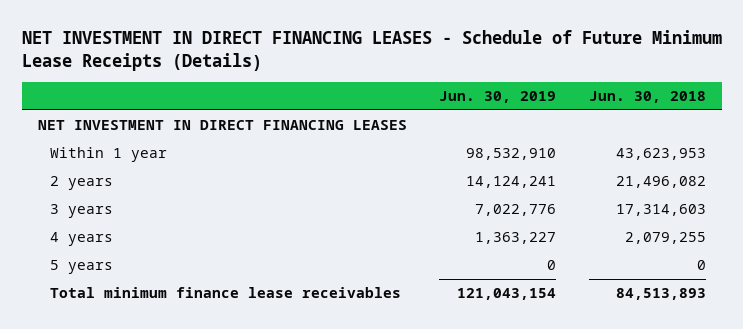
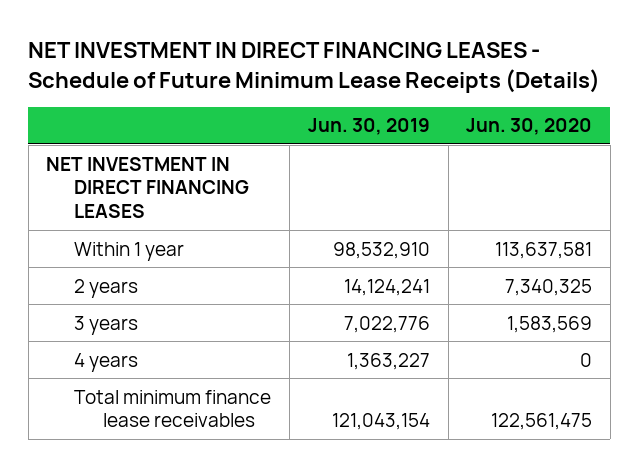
- | Jun. 30, 2019 | Jun. 30, 2018
+ | Jun. 30, 2019 | Jun. 30, 2020
- 5 years | 0 | 0

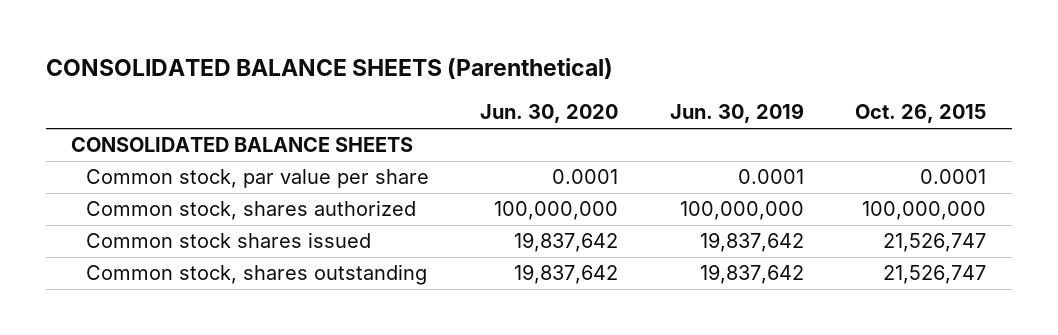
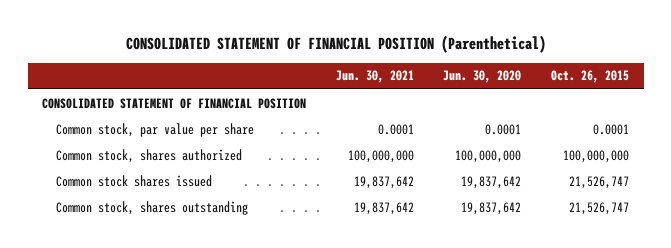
- CONSOLIDATED BALANCE SHEETS (Parenthetical)
+ CONSOLIDATED STATEMENT OF FINANCIAL POSITION (Parenthetical)
- | Jun. 30, 2020 | Jun. 30, 2019 | Oct. 26, 2015
+ | Jun. 30, 2021 | Jun. 30, 2020 | Oct. 26, 2015
- CONSOLIDATED BALANCE SHEETS
+ CONSOLIDATED STATEMENT OF FINANCIAL POSITION

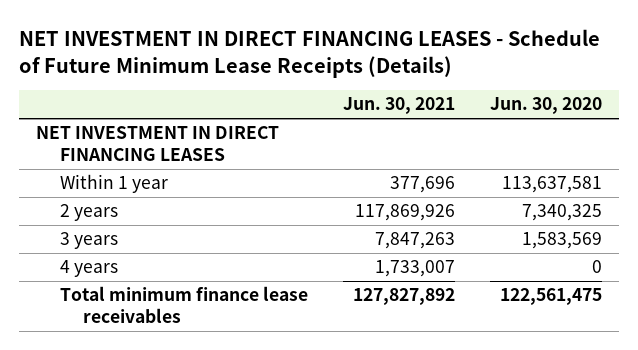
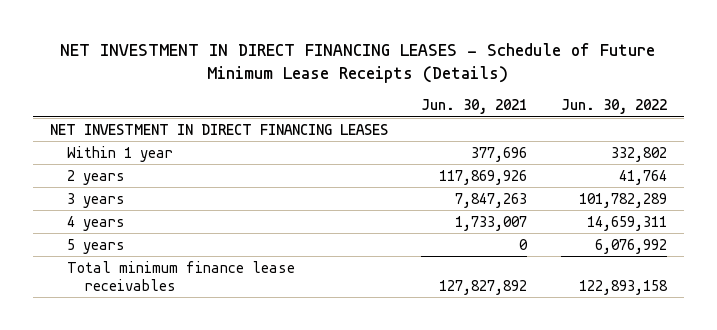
- | Jun. 30, 2021 | Jun. 30, 2020
+ | Jun. 30, 2021 | Jun. 30, 2022
+ 5 years | 0 | 6,076,992

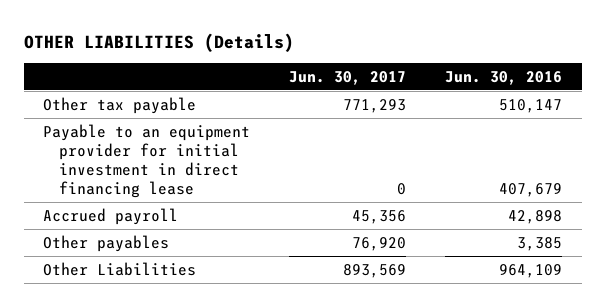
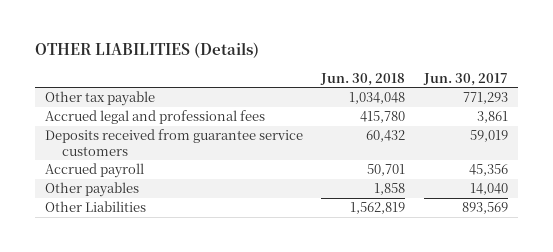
- | Jun. 30, 2017 | Jun. 30, 2016
+ | Jun. 30, 2018 | Jun. 30, 2017
- Payable to an equipment provider for initial investment in direct financing lease | 0 | 407,679
+ Accrued legal and professional fees | 415,780 | 3,861
+ Deposits received from guarantee service customers | 60,432 | 59,019
- Other payables | 76,920 | 3,385
+ Other payables | 1,858 | 14,040

